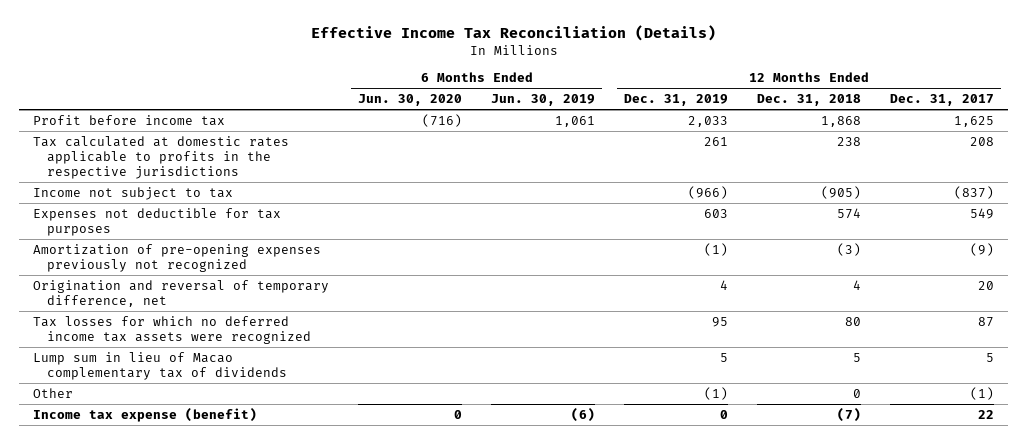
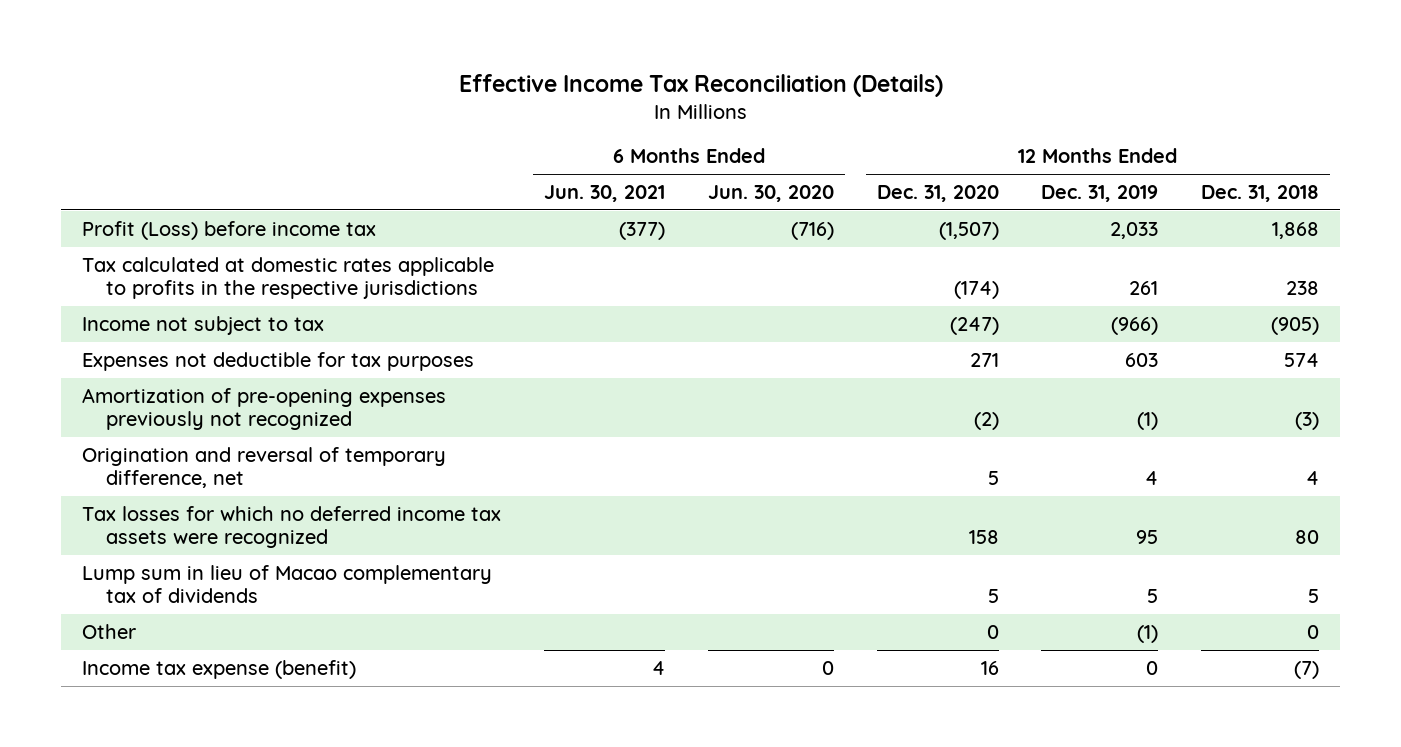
- | 6 Months Ended Jun. 30, 2020 | 6 Months Ended Jun. 30, 2019 | 12 Months Ended Dec. 31, 2019 | 12 Months Ended Dec. 31, 2018 | 12 Months Ended Dec. 31, 2017
+ | 6 Months Ended Jun. 30, 2021 | 6 Months Ended Jun. 30, 2020 | 12 Months Ended Dec. 31, 2020 | 12 Months Ended Dec. 31, 2019 | 12 Months Ended Dec. 31, 2018
- Profit before income tax | (716) | 1,061 | 2,033 | 1,868 | 1,625
+ Profit (Loss) before income tax | (377) | (716) | (1,507) | 2,033 | 1,868

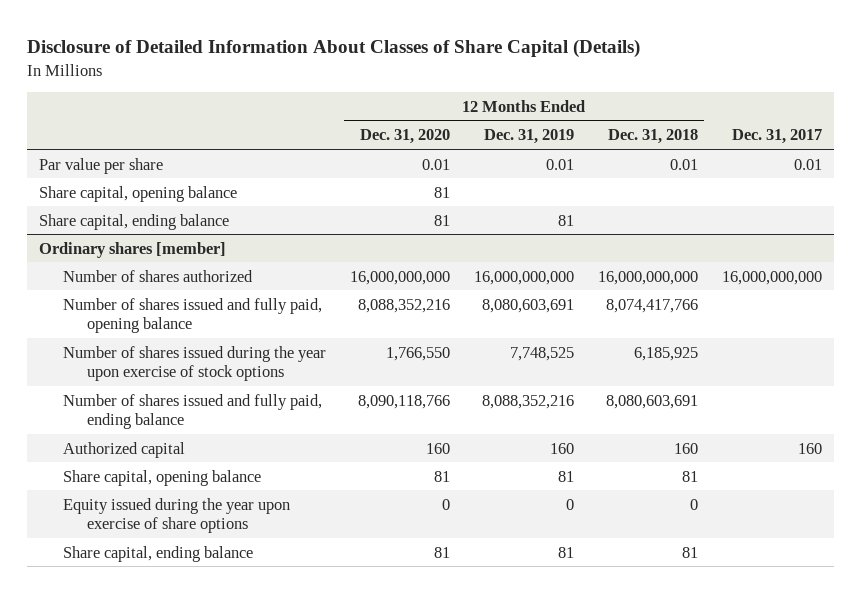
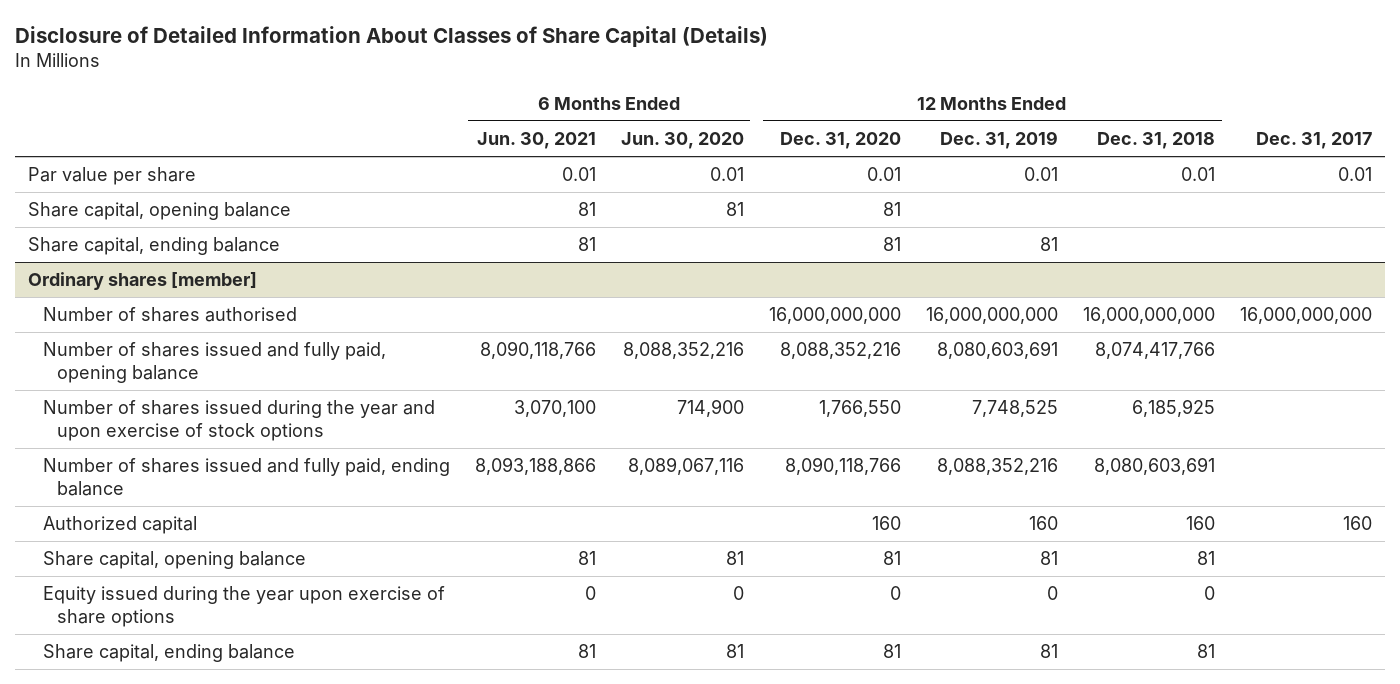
- | 12 Months Ended Dec. 31, 2020 | 12 Months Ended Dec. 31, 2019 | 12 Months Ended Dec. 31, 2018 | Dec. 31, 2017
+ | 6 Months Ended Jun. 30, 2021 | 6 Months Ended Jun. 30, 2020 | 12 Months Ended Dec. 31, 2020 | 12 Months Ended Dec. 31, 2019 | 12 Months Ended Dec. 31, 2018 | Dec. 31, 2017
@ Ordinary shares [member]
- Number of shares authorized | 16,000,000,000 | 16,000,000,000 | 16,000,000,000 | 16,000,000,000
+ Number of shares authorised | | | 16,000,000,000 | 16,000,000,000 | 16,000,000,000 | 16,000,000,000
- Number of shares issued during the year upon exercise of stock options | 1,766,550 | 7,748,525 | 6,185,925 |
+ Number of shares issued during the year and upon exercise of stock options | 3,070,100 | 714,900 | 1,766,550 | 7,748,525 | 6,185,925 |

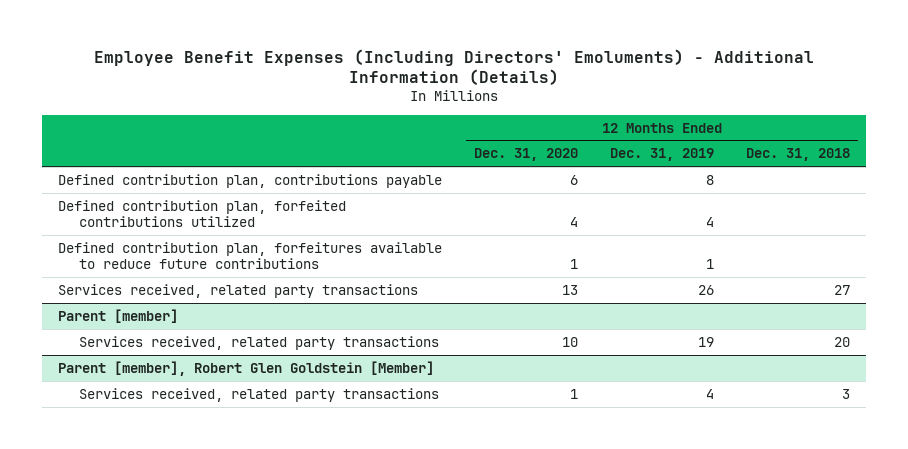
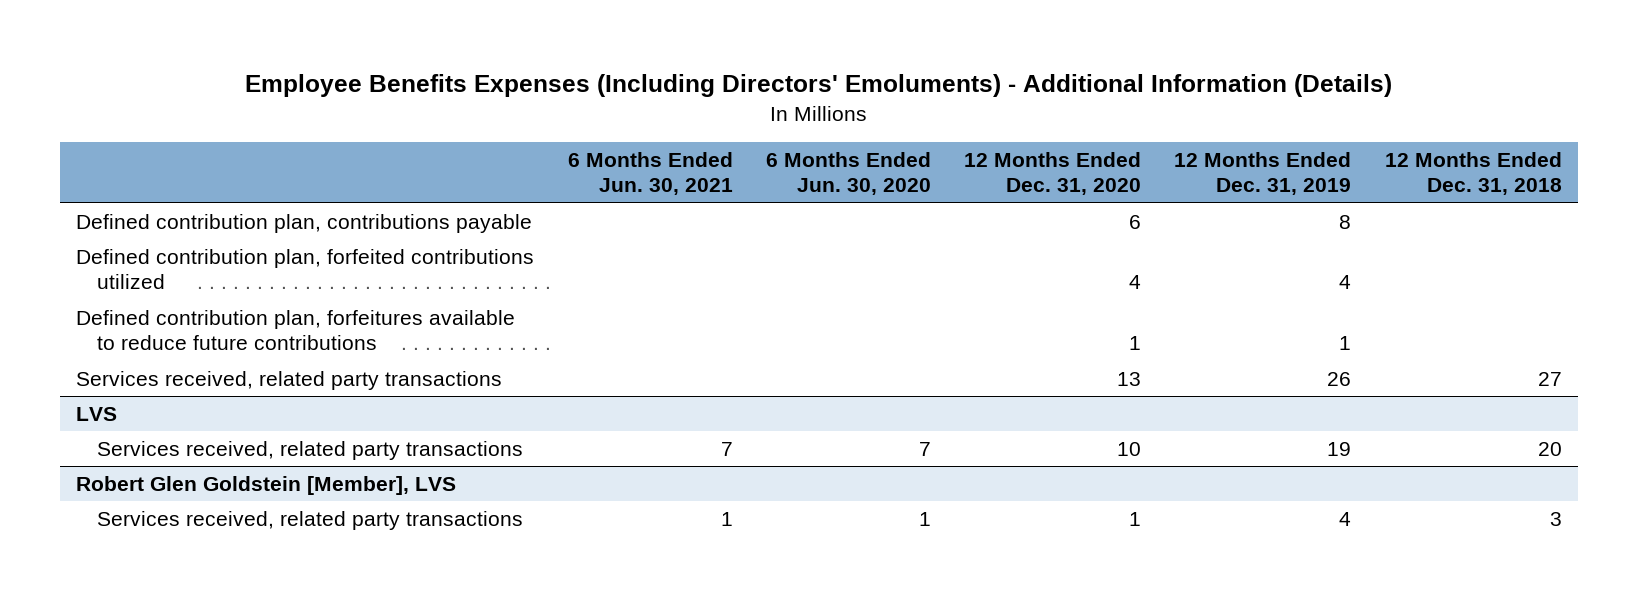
- Employee Benefit Expenses (Including Directors' Emoluments) - Additional Information (Details)
+ Employee Benefits Expenses (Including Directors' Emoluments) - Additional Information (Details)
- | 12 Months Ended Dec. 31, 2020 | 12 Months Ended Dec. 31, 2019 | 12 Months Ended Dec. 31, 2018
+ | 6 Months Ended Jun. 30, 2021 | 6 Months Ended Jun. 30, 2020 | 12 Months Ended Dec. 31, 2020 | 12 Months Ended Dec. 31, 2019 | 12 Months Ended Dec. 31, 2018
- Parent [member]
+ LVS
- Parent [member], Robert Glen Goldstein [Member]
+ Robert Glen Goldstein [Member], LVS

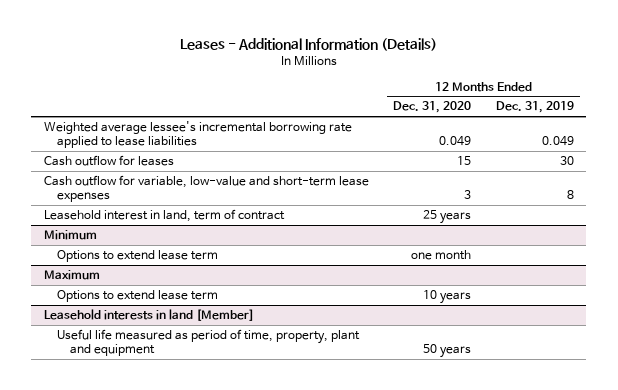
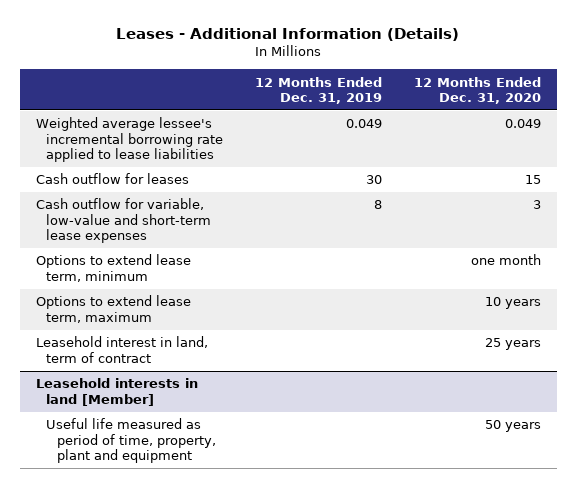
- | 12 Months Ended Dec. 31, 2020 | 12 Months Ended Dec. 31, 2019
+ | 12 Months Ended Dec. 31, 2019 | 12 Months Ended Dec. 31, 2020
+ Options to extend lease term, minimum | | one month
+ Options to extend lease term, maximum | | 10 years
- Minimum
- Options to extend lease term | one month |
- Maximum
- Options to extend lease term | 10 years |

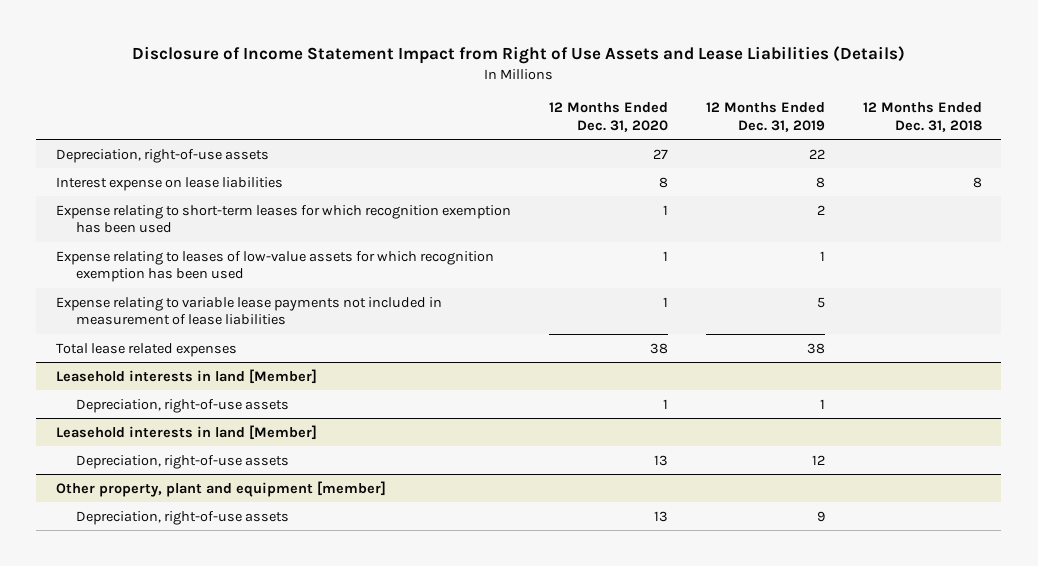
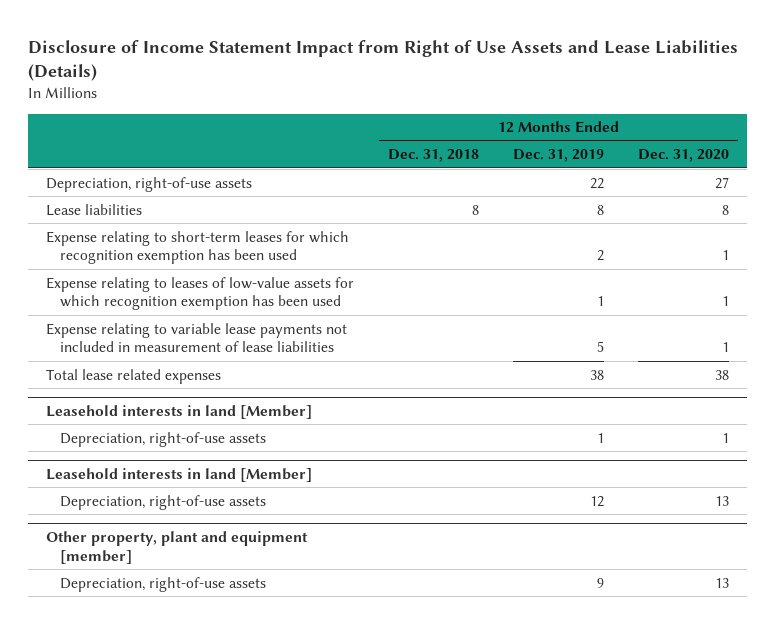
- | 12 Months Ended Dec. 31, 2020 | 12 Months Ended Dec. 31, 2019 | 12 Months Ended Dec. 31, 2018
+ | 12 Months Ended Dec. 31, 2018 | 12 Months Ended Dec. 31, 2019 | 12 Months Ended Dec. 31, 2020
- Interest expense on lease liabilities | 8 | 8 | 8
+ Lease liabilities | 8 | 8 | 8

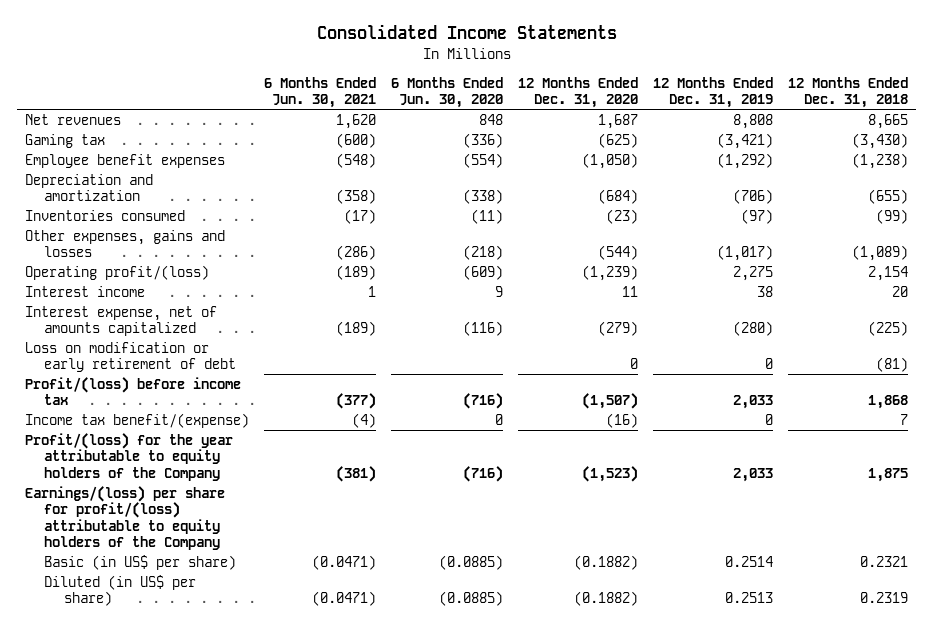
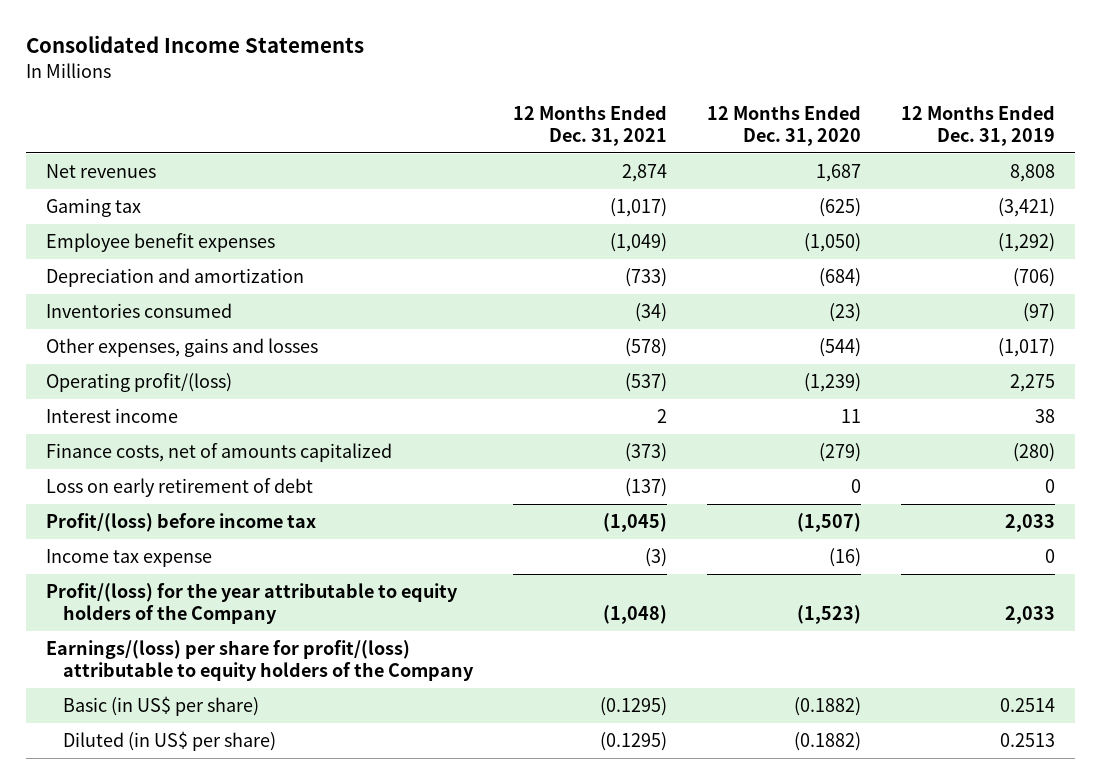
- | 6 Months Ended Jun. 30, 2021 | 6 Months Ended Jun. 30, 2020 | 12 Months Ended Dec. 31, 2020 | 12 Months Ended Dec. 31, 2019 | 12 Months Ended Dec. 31, 2018
+ | 12 Months Ended Dec. 31, 2021 | 12 Months Ended Dec. 31, 2020 | 12 Months Ended Dec. 31, 2019
- Interest expense, net of amounts capitalized | (189) | (116) | (279) | (280) | (225)
- Loss on modification or early retirement of debt | | | 0 | 0 | (81)
+ Finance costs, net of amounts capitalized | (373) | (279) | (280)
+ Loss on early retirement of debt | (137) | 0 | 0
- Income tax benefit/(expense) | (4) | 0 | (16) | 0 | 7
+ Income tax expense | (3) | (16) | 0

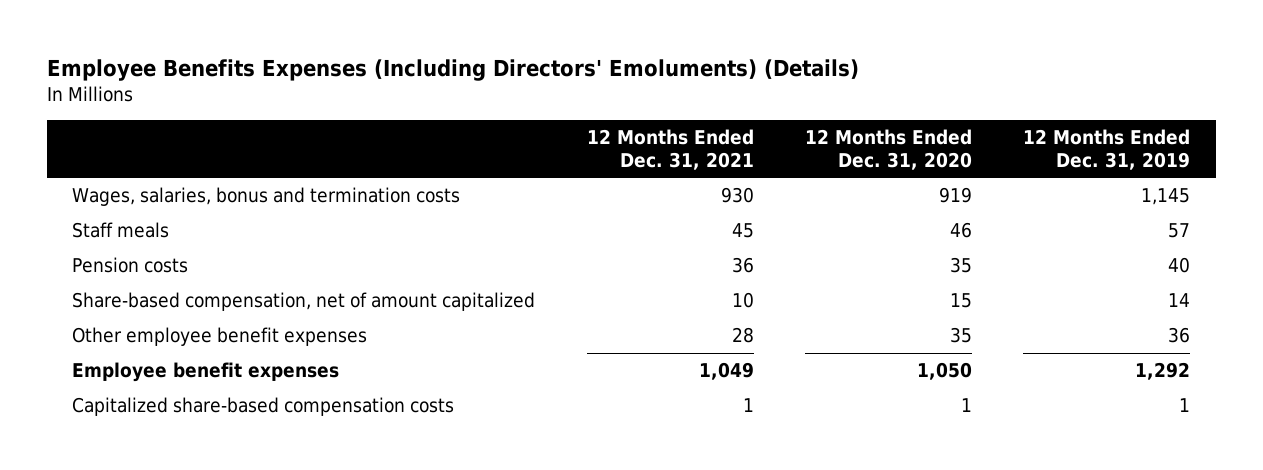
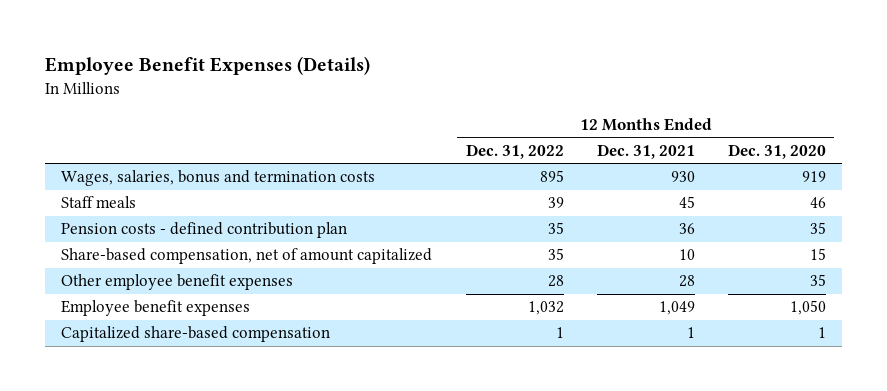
- Employee Benefits Expenses (Including Directors' Emoluments) (Details)
+ Employee Benefit Expenses (Details)
- | 12 Months Ended Dec. 31, 2021 | 12 Months Ended Dec. 31, 2020 | 12 Months Ended Dec. 31, 2019
+ | 12 Months Ended Dec. 31, 2022 | 12 Months Ended Dec. 31, 2021 | 12 Months Ended Dec. 31, 2020
- Pension costs | 36 | 35 | 40
+ Pension costs - defined contribution plan | 35 | 36 | 35
- Capitalized share-based compensation costs | 1 | 1 | 1
+ Capitalized share-based compensation | 1 | 1 | 1

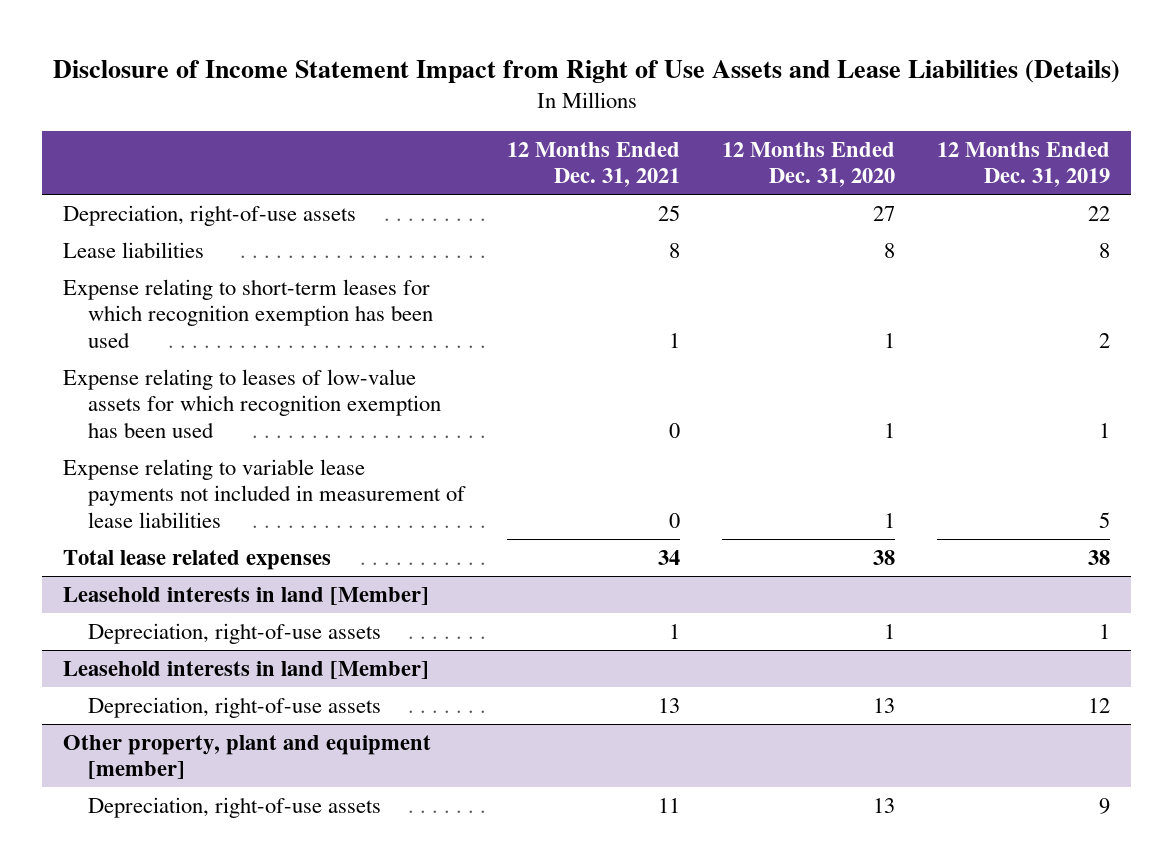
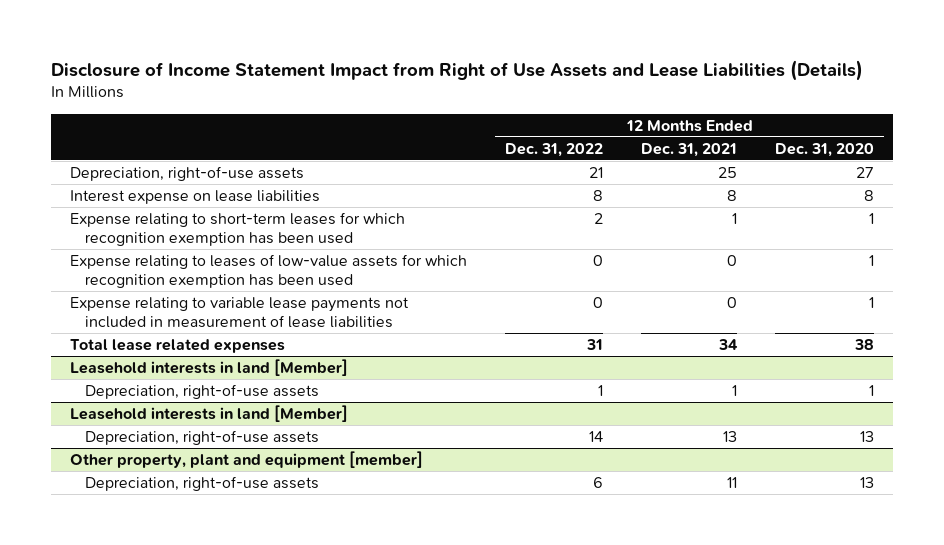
- | 12 Months Ended Dec. 31, 2021 | 12 Months Ended Dec. 31, 2020 | 12 Months Ended Dec. 31, 2019
+ | 12 Months Ended Dec. 31, 2022 | 12 Months Ended Dec. 31, 2021 | 12 Months Ended Dec. 31, 2020
- Lease liabilities | 8 | 8 | 8
+ Interest expense on lease liabilities | 8 | 8 | 8

